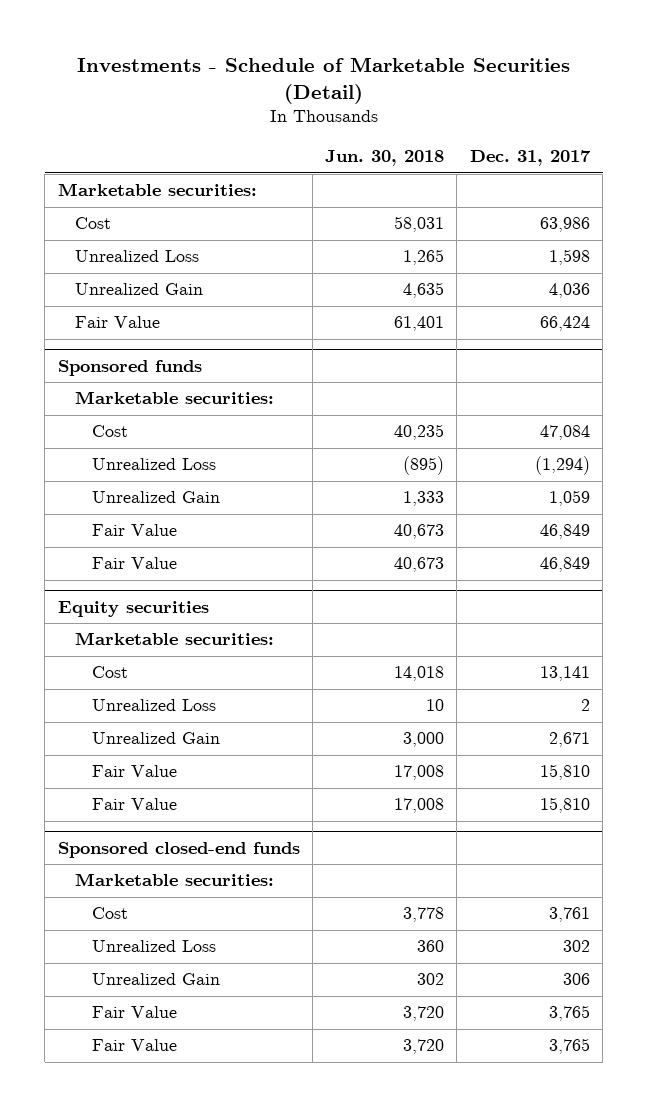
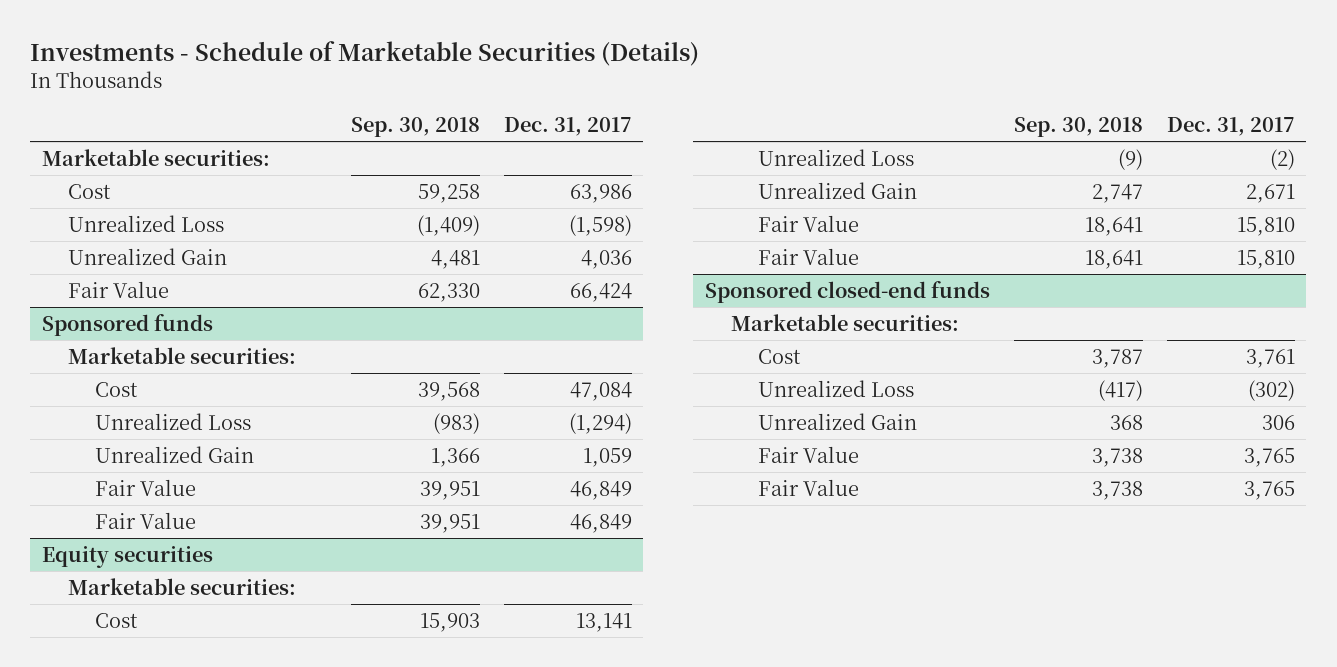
- Investments - Schedule of Marketable Securities (Detail)
+ Investments - Schedule of Marketable Securities (Details)
- | Jun. 30, 2018 | Dec. 31, 2017
+ | Sep. 30, 2018 | Dec. 31, 2017
- Unrealized Loss | 1,265 | 1,598
+ Unrealized Loss | (1,409) | (1,598)
@ Equity securities
- Unrealized Loss | 10 | 2
+ Unrealized Loss | (9) | (2)
@ Sponsored closed-end funds
- Unrealized Loss | 360 | 302
+ Unrealized Loss | (417) | (302)

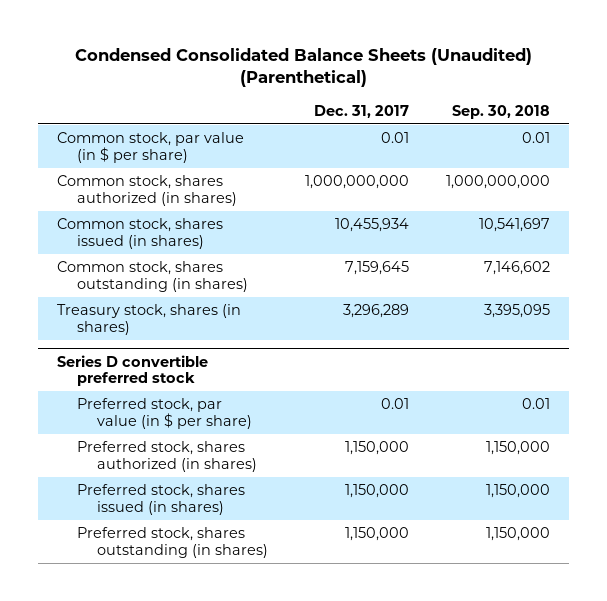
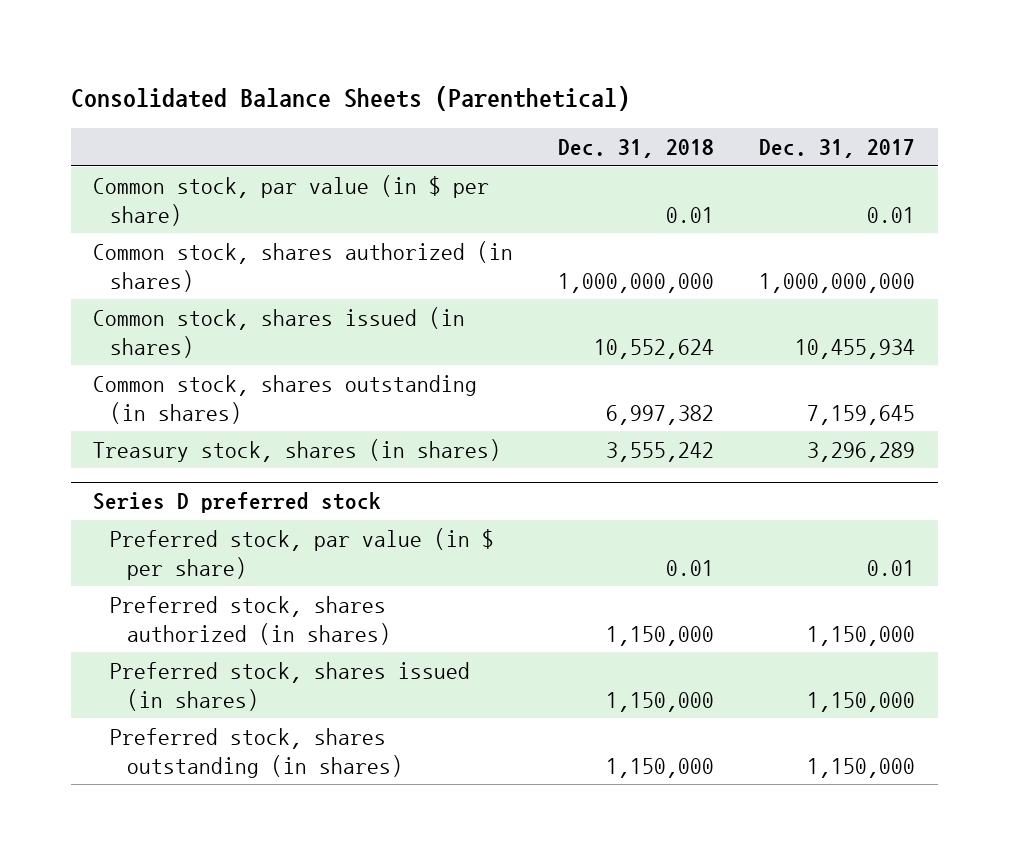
- Condensed Consolidated Balance Sheets (Unaudited) (Parenthetical)
+ Consolidated Balance Sheets (Parenthetical)
- | Dec. 31, 2017 | Sep. 30, 2018
+ | Dec. 31, 2018 | Dec. 31, 2017
- Series D convertible preferred stock
+ Series D preferred stock

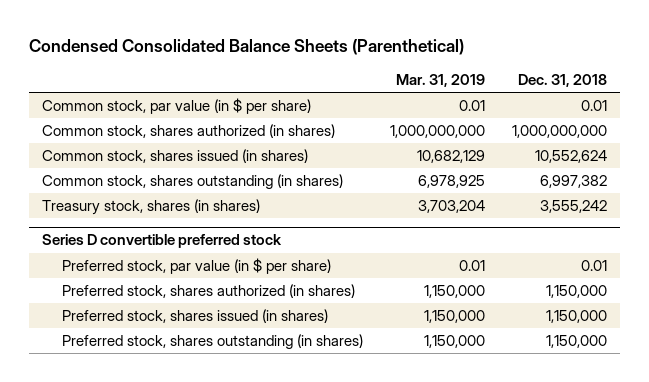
- Consolidated Balance Sheets (Parenthetical)
+ Condensed Consolidated Balance Sheets (Parenthetical)
- | Dec. 31, 2018 | Dec. 31, 2017
+ | Mar. 31, 2019 | Dec. 31, 2018
- Series D preferred stock
+ Series D convertible preferred stock

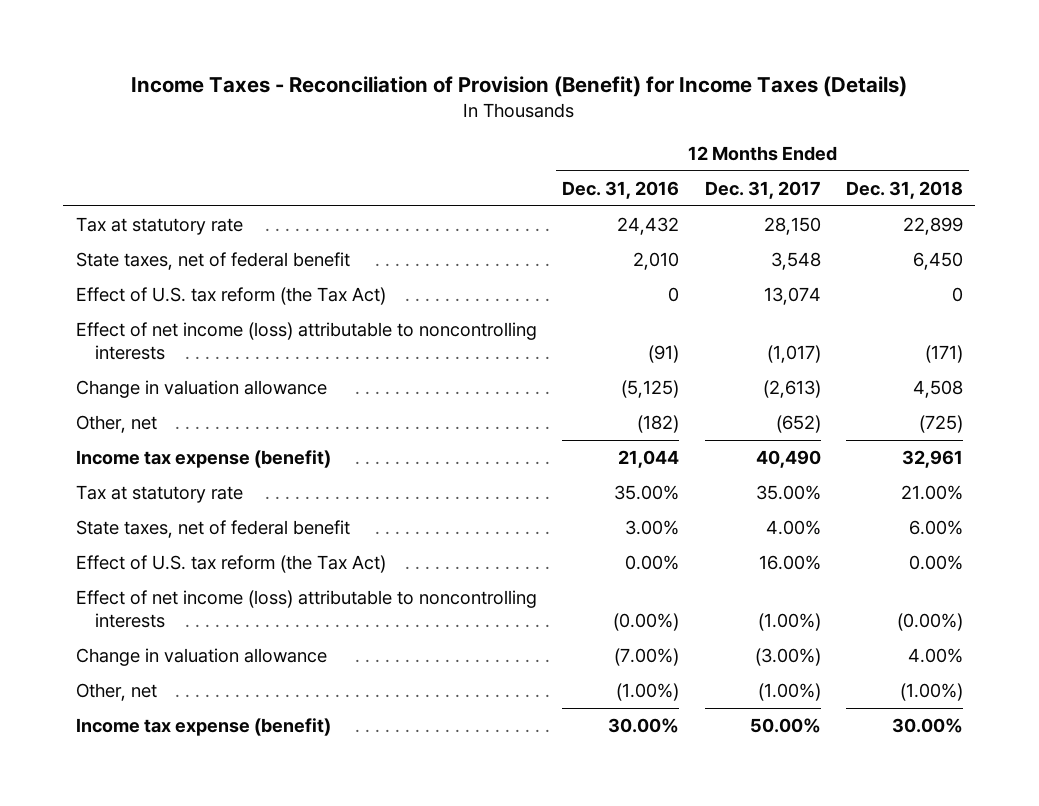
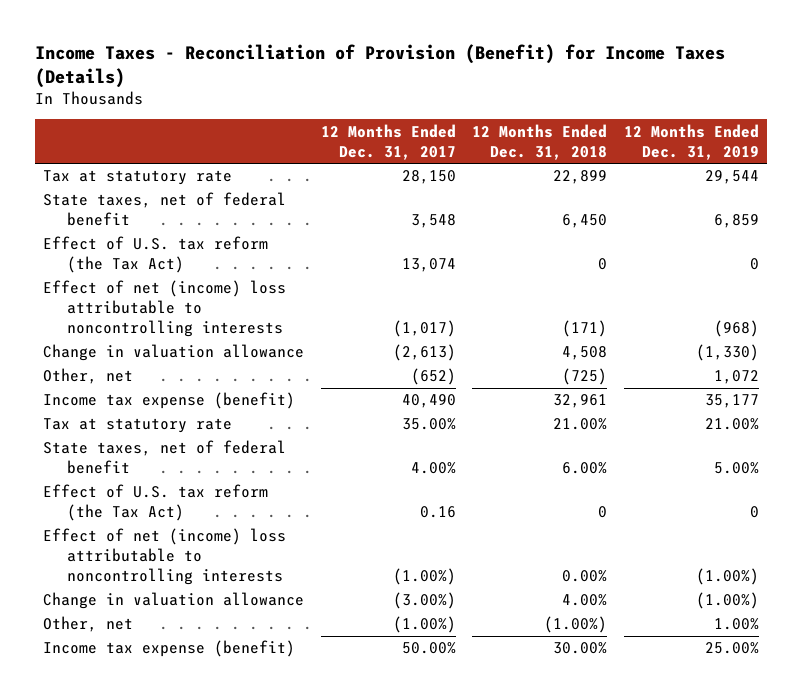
- | 12 Months Ended Dec. 31, 2016 | 12 Months Ended Dec. 31, 2017 | 12 Months Ended Dec. 31, 2018
+ | 12 Months Ended Dec. 31, 2017 | 12 Months Ended Dec. 31, 2018 | 12 Months Ended Dec. 31, 2019
- Effect of net income (loss) attributable to noncontrolling interests | (91) | (1,017) | (171)
+ Effect of net (income) loss attributable to noncontrolling interests | (1,017) | (171) | (968)
- Effect of U.S. tax reform (the Tax Act) | 0.00% | 16.00% | 0.00%
- Effect of net income (loss) attributable to noncontrolling interests | (0.00%) | (1.00%) | (0.00%)
+ Effect of U.S. tax reform (the Tax Act) | 0.16 | 0 | 0
+ Effect of net (income) loss attributable to noncontrolling interests | (1.00%) | 0.00% | (1.00%)

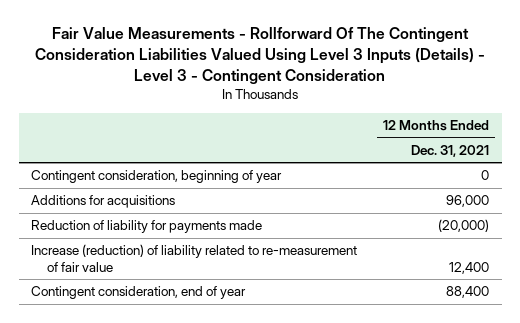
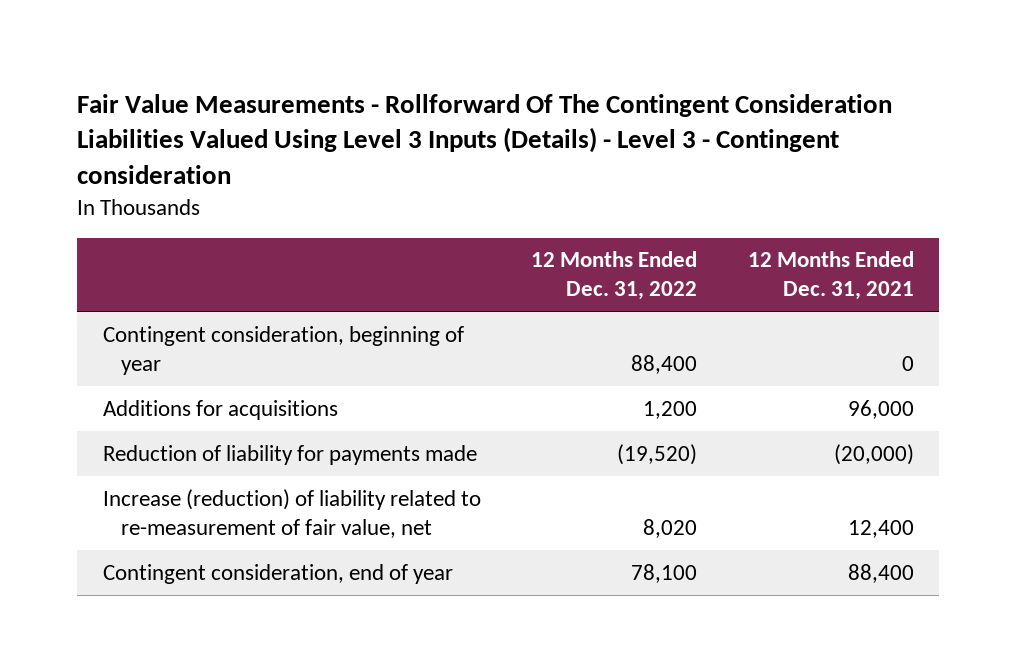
- Fair Value Measurements - Rollforward Of The Contingent Consideration Liabilities Valued Using Level 3 Inputs (Details) - Level 3 - Contingent Consideration
+ Fair Value Measurements - Rollforward Of The Contingent Consideration Liabilities Valued Using Level 3 Inputs (Details) - Level 3 - Contingent consideration
- | 12 Months Ended Dec. 31, 2021
+ | 12 Months Ended Dec. 31, 2022 | 12 Months Ended Dec. 31, 2021
- Increase (reduction) of liability related to re-measurement of fair value | 12,400
+ Increase (reduction) of liability related to re-measurement of fair value, net | 8,020 | 12,400

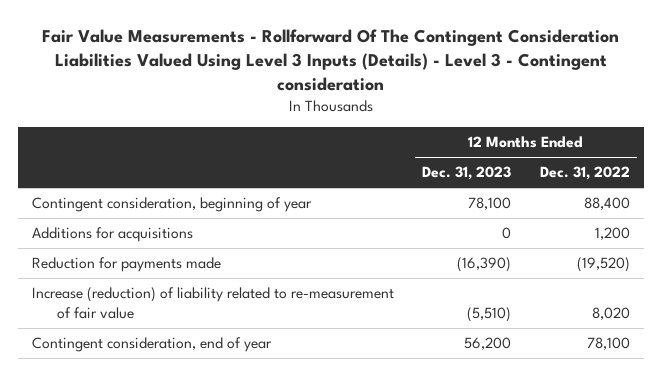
- | 12 Months Ended Dec. 31, 2022 | 12 Months Ended Dec. 31, 2021
+ | 12 Months Ended Dec. 31, 2023 | 12 Months Ended Dec. 31, 2022
- Reduction of liability for payments made | (19,520) | (20,000)
- Increase (reduction) of liability related to re-measurement of fair value, net | 8,020 | 12,400
+ Reduction for payments made | (16,390) | (19,520)
+ Increase (reduction) of liability related to re-measurement of fair value | (5,510) | 8,020

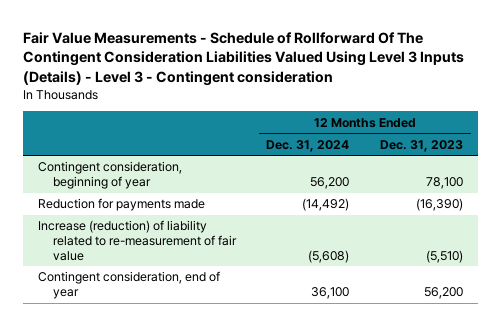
- Fair Value Measurements - Rollforward Of The Contingent Consideration Liabilities Valued Using Level 3 Inputs (Details) - Level 3 - Contingent consideration
+ Fair Value Measurements - Schedule of Rollforward Of The Contingent Consideration Liabilities Valued Using Level 3 Inputs (Details) - Level 3 - Contingent consideration
- | 12 Months Ended Dec. 31, 2023 | 12 Months Ended Dec. 31, 2022
+ | 12 Months Ended Dec. 31, 2024 | 12 Months Ended Dec. 31, 2023
- Additions for acquisitions | 0 | 1,200

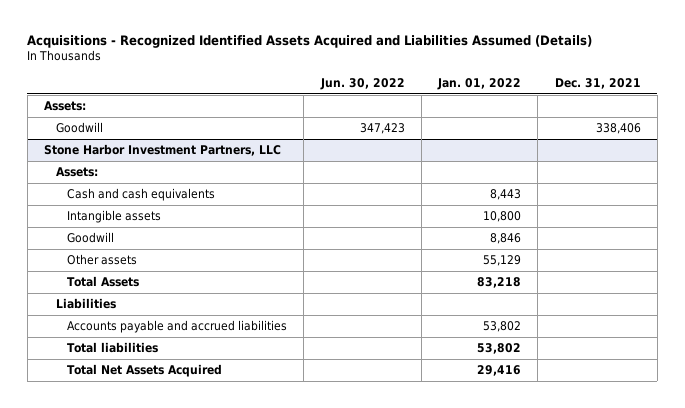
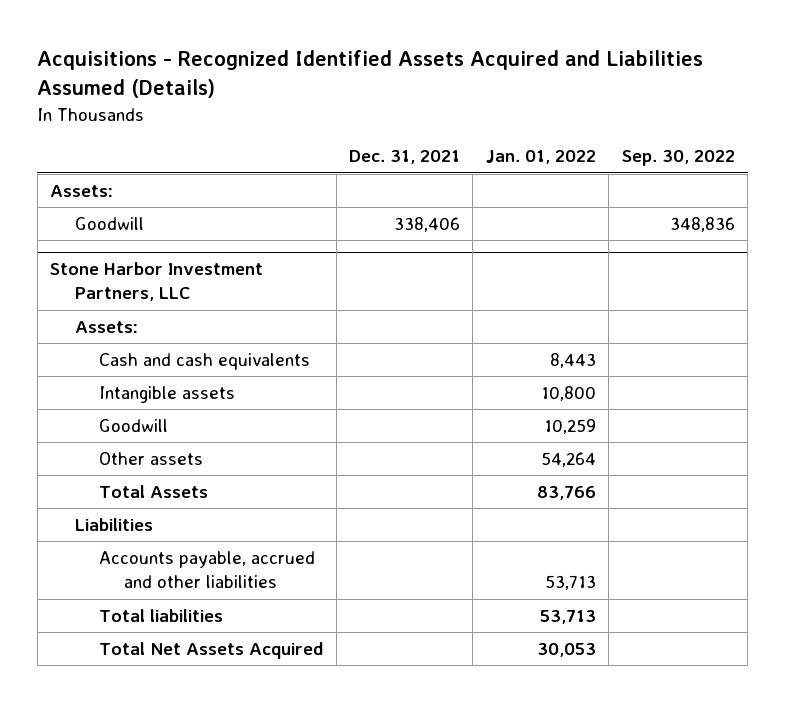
- | Jun. 30, 2022 | Jan. 01, 2022 | Dec. 31, 2021
+ | Dec. 31, 2021 | Jan. 01, 2022 | Sep. 30, 2022
@ Stone Harbor Investment Partners, LLC
- Goodwill | | 8,846 |
- Other assets | | 55,129 |
- Total Assets | | 83,218 |
+ Goodwill | | 10,259 |
+ Other assets | | 54,264 |
+ Total Assets | | 83,766 |
- Accounts payable and accrued liabilities | | 53,802 |
- Total liabilities | | 53,802 |
- Total Net Assets Acquired | | 29,416 |
+ Accounts payable, accrued and other liabilities | | 53,713 |
+ Total liabilities | | 53,713 |
+ Total Net Assets Acquired | | 30,053 |

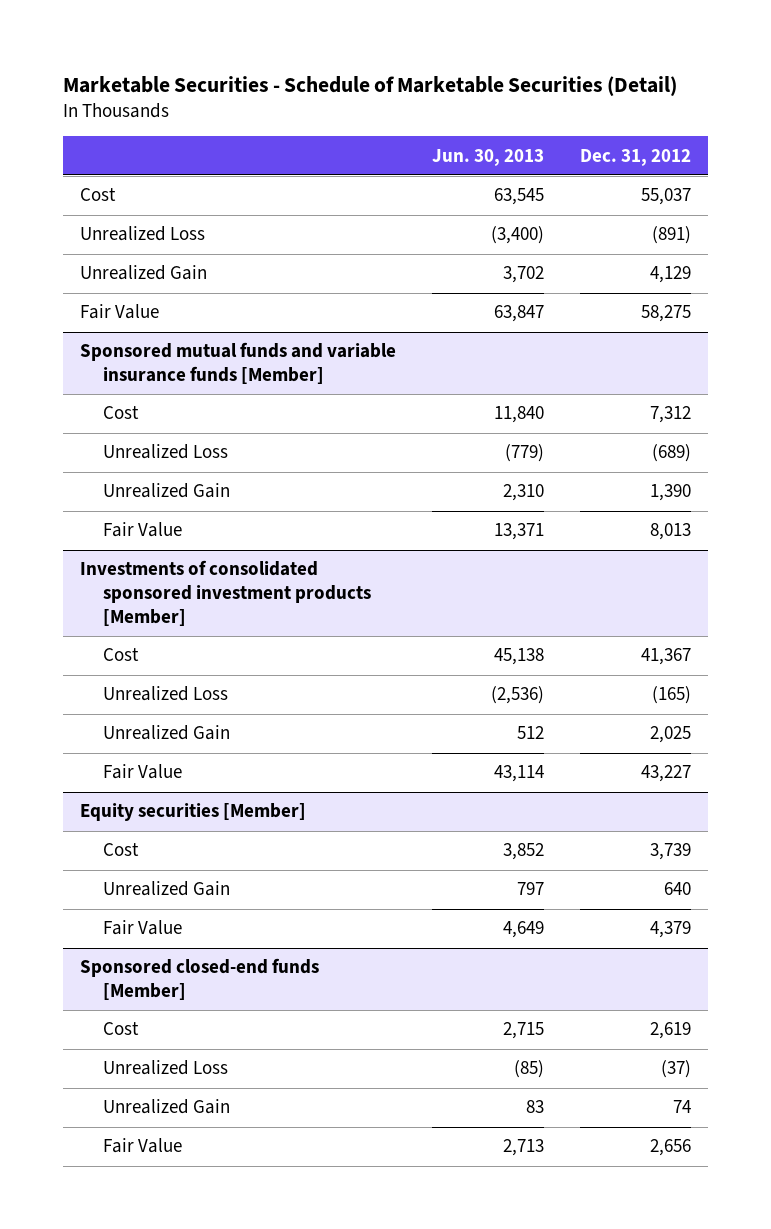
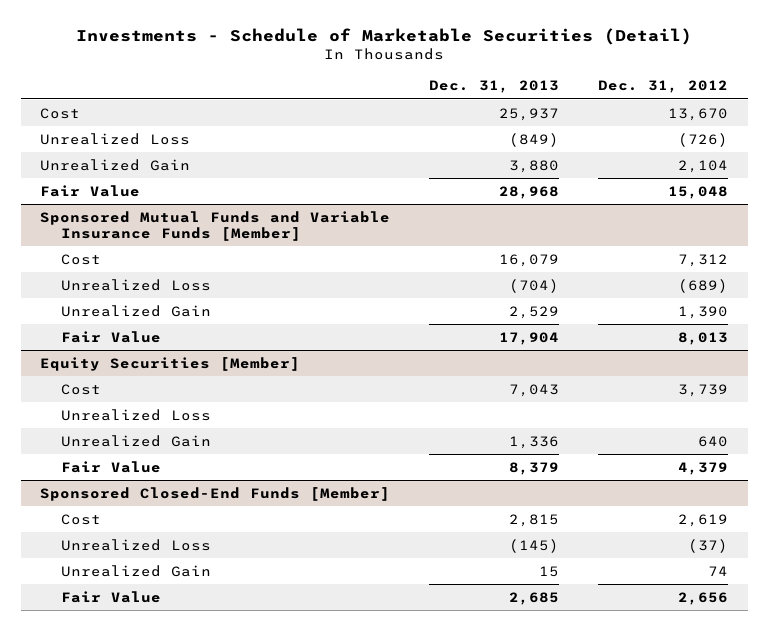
- Marketable Securities - Schedule of Marketable Securities (Detail)
+ Investments - Schedule of Marketable Securities (Detail)
- | Jun. 30, 2013 | Dec. 31, 2012
+ | Dec. 31, 2013 | Dec. 31, 2012
- Cost | 63,545 | 55,037
- Unrealized Loss | (3,400) | (891)
- Unrealized Gain | 3,702 | 4,129
- Fair Value | 63,847 | 58,275
- Sponsored mutual funds and variable insurance funds [Member]
+ Cost | 25,937 | 13,670
+ Unrealized Loss | (849) | (726)
+ Unrealized Gain | 3,880 | 2,104
+ Fair Value | 28,968 | 15,048
+ Sponsored Mutual Funds and Variable Insurance Funds [Member]
- Investments of consolidated sponsored investment products [Member]
- Cost | 45,138 | 41,367
- Unrealized Loss | (2,536) | (165)
- Unrealized Gain | 512 | 2,025
- Fair Value | 43,114 | 43,227
- Equity securities [Member]
+ Equity Securities [Member]
+ Unrealized Loss
- Sponsored closed-end funds [Member]
+ Sponsored Closed-End Funds [Member]

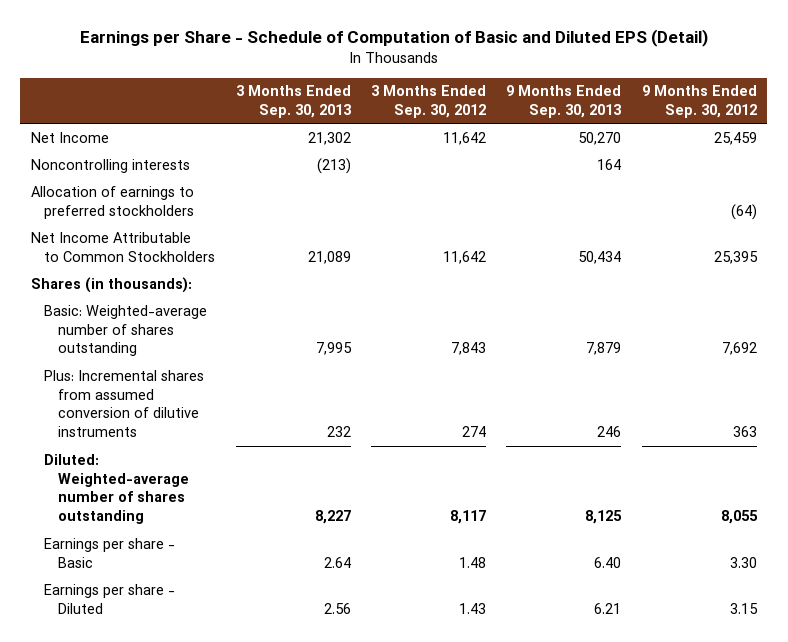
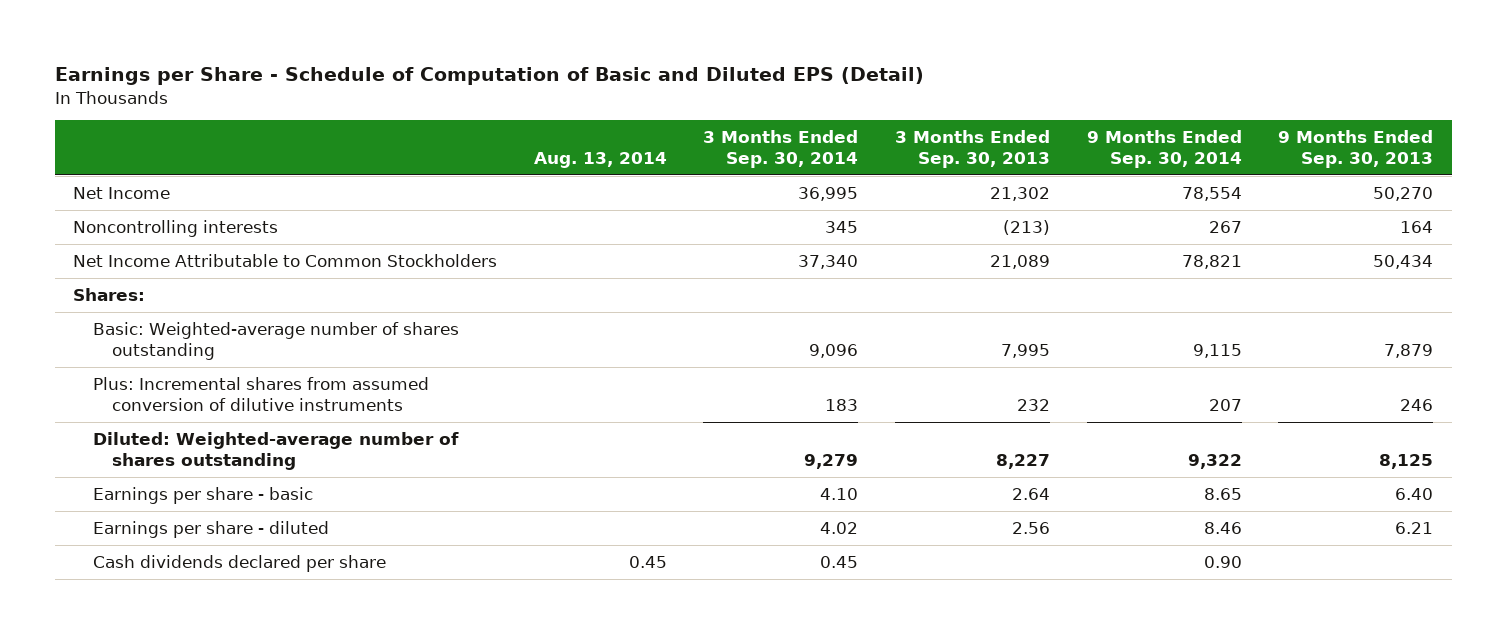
- | 3 Months Ended Sep. 30, 2013 | 3 Months Ended Sep. 30, 2012 | 9 Months Ended Sep. 30, 2013 | 9 Months Ended Sep. 30, 2012
+ | Aug. 13, 2014 | 3 Months Ended Sep. 30, 2014 | 3 Months Ended Sep. 30, 2013 | 9 Months Ended Sep. 30, 2014 | 9 Months Ended Sep. 30, 2013
- Allocation of earnings to preferred stockholders | | | | (64)
- Shares (in thousands):
+ Shares:
- Earnings per share - Basic | 2.64 | 1.48 | 6.40 | 3.30
- Earnings per share - Diluted | 2.56 | 1.43 | 6.21 | 3.15
+ Earnings per share - basic | | 4.10 | 2.64 | 8.65 | 6.40
+ Earnings per share - diluted | | 4.02 | 2.56 | 8.46 | 6.21
+ Cash dividends declared per share | 0.45 | 0.45 | | 0.90 |

